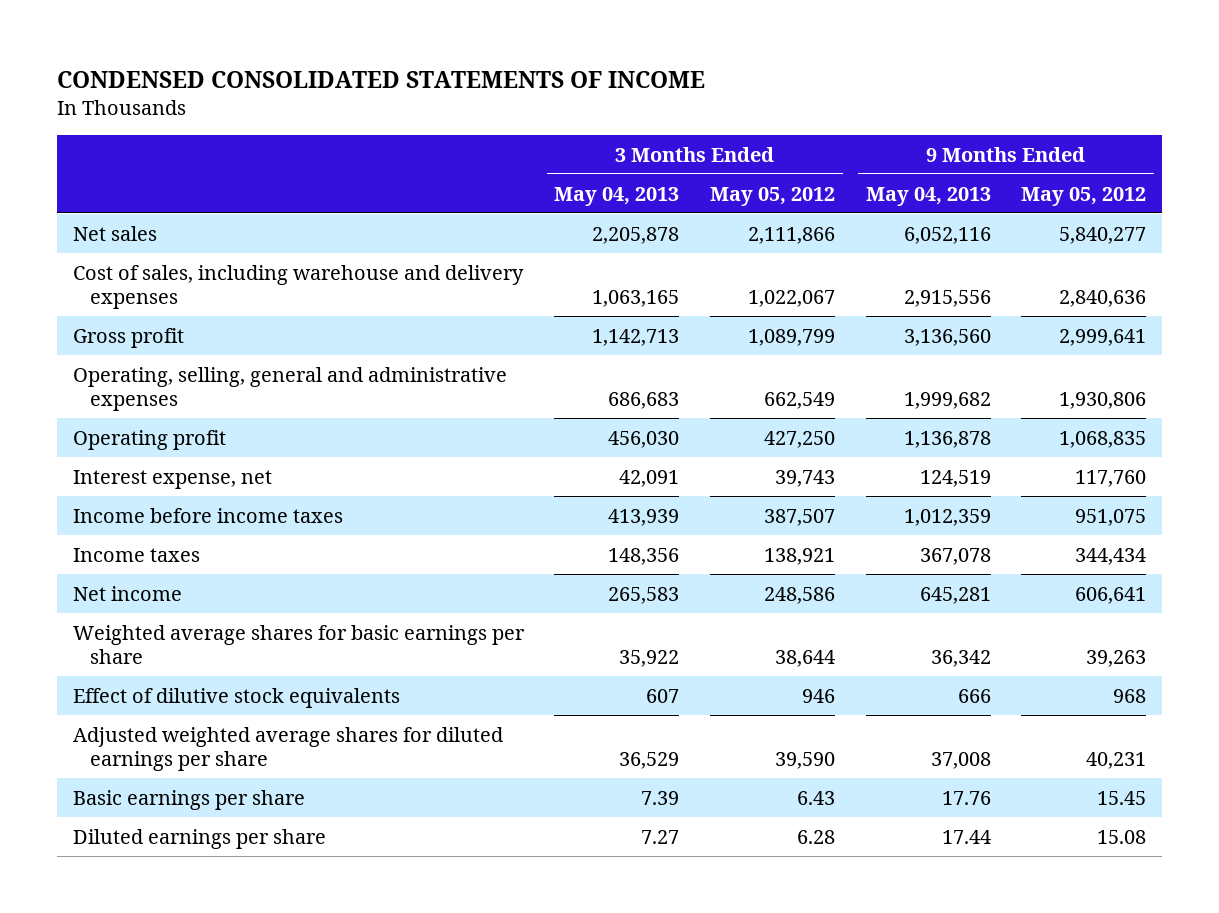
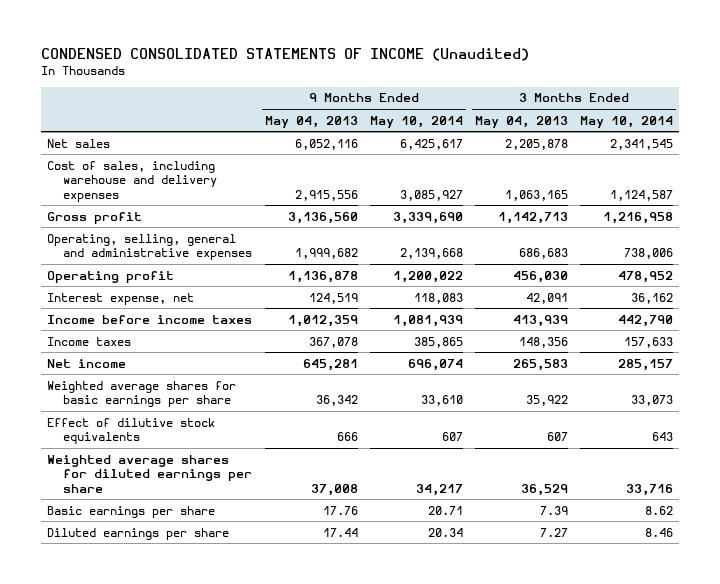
- CONDENSED CONSOLIDATED STATEMENTS OF INCOME
+ CONDENSED CONSOLIDATED STATEMENTS OF INCOME (Unaudited)
- | 3 Months Ended May 04, 2013 | 3 Months Ended May 05, 2012 | 9 Months Ended May 04, 2013 | 9 Months Ended May 05, 2012
+ | 9 Months Ended May 04, 2013 | 9 Months Ended May 10, 2014 | 3 Months Ended May 04, 2013 | 3 Months Ended May 10, 2014
- Adjusted weighted average shares for diluted earnings per share | 36,529 | 39,590 | 37,008 | 40,231
+ Weighted average shares for diluted earnings per share | 37,008 | 34,217 | 36,529 | 33,716

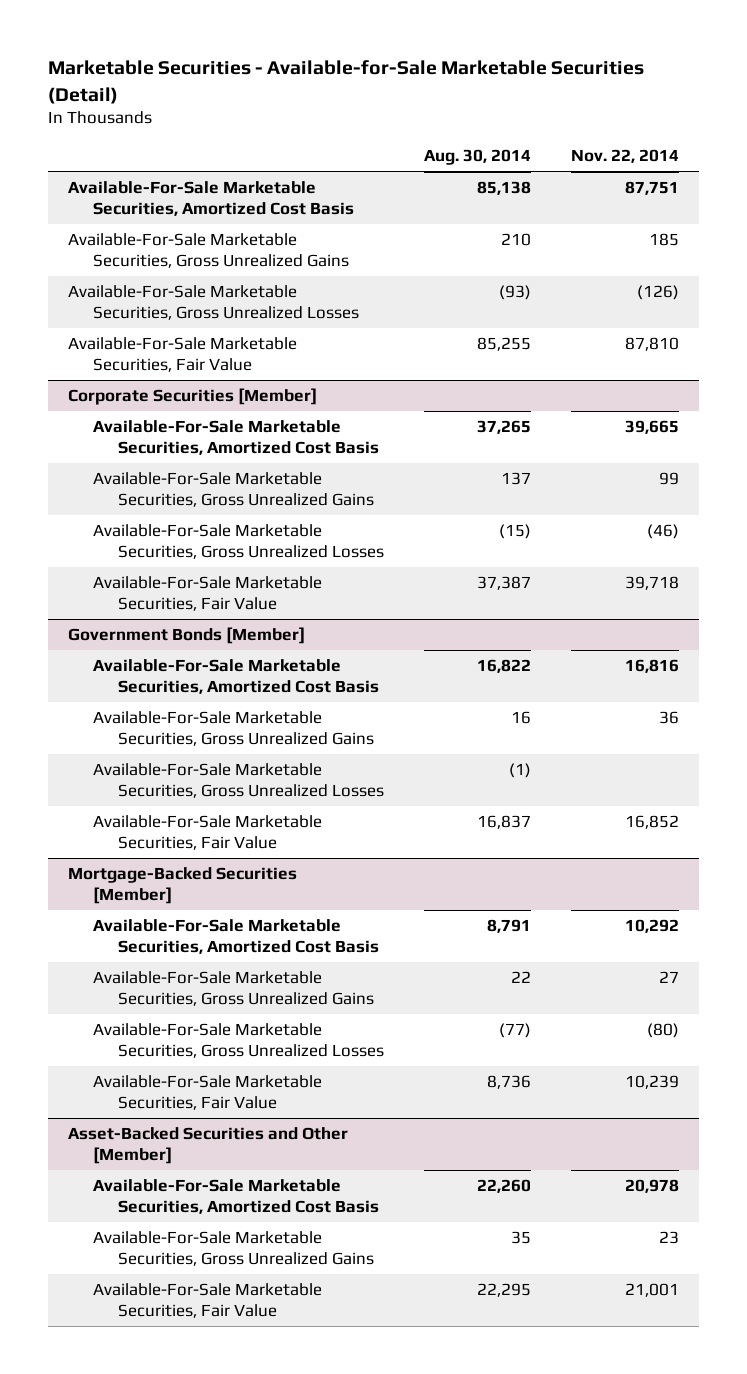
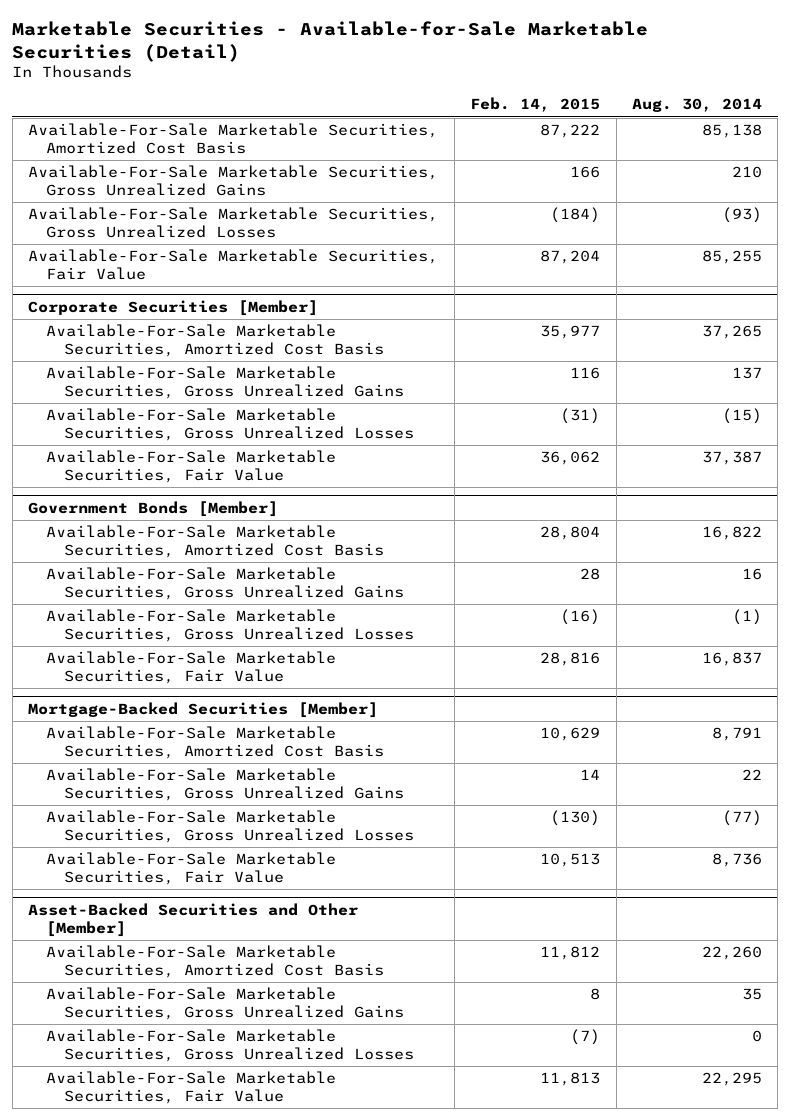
- | Aug. 30, 2014 | Nov. 22, 2014
+ | Feb. 14, 2015 | Aug. 30, 2014
@ Asset-Backed Securities and Other [Member]
+ Available-For-Sale Marketable Securities, Gross Unrealized Losses | (7) | 0

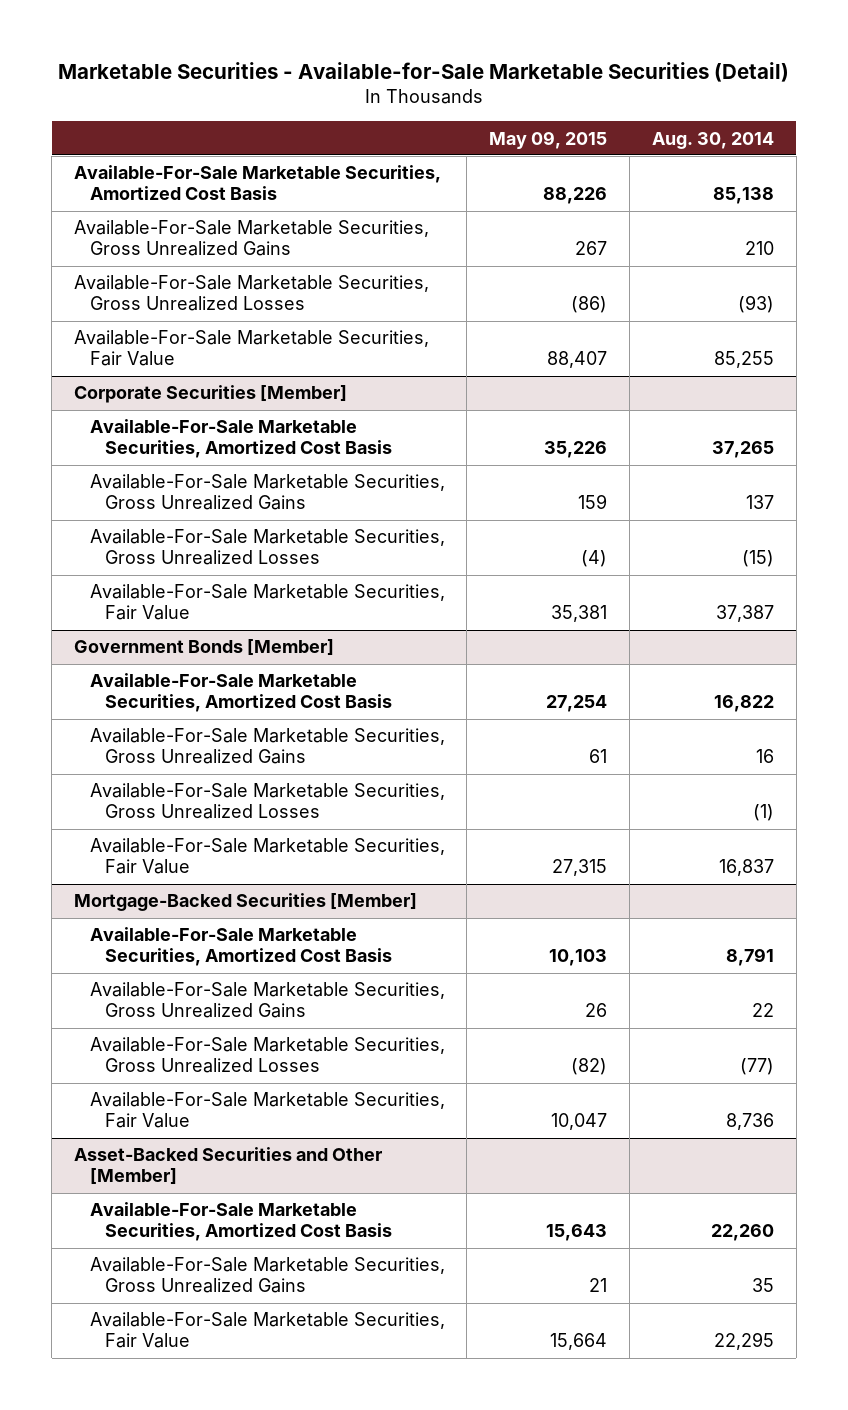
- | Feb. 14, 2015 | Aug. 30, 2014
+ | May 09, 2015 | Aug. 30, 2014
@ Asset-Backed Securities and Other [Member]
- Available-For-Sale Marketable Securities, Gross Unrealized Losses | (7) | 0

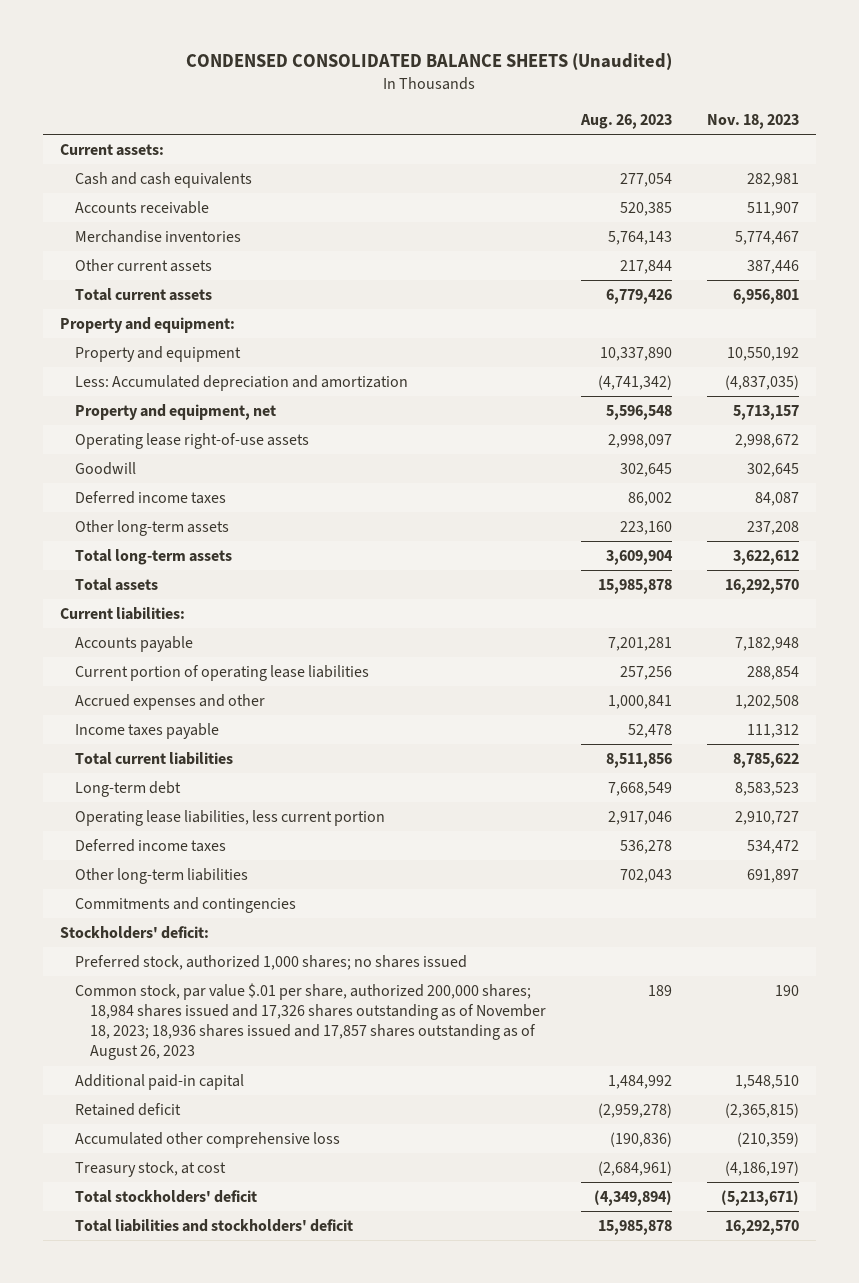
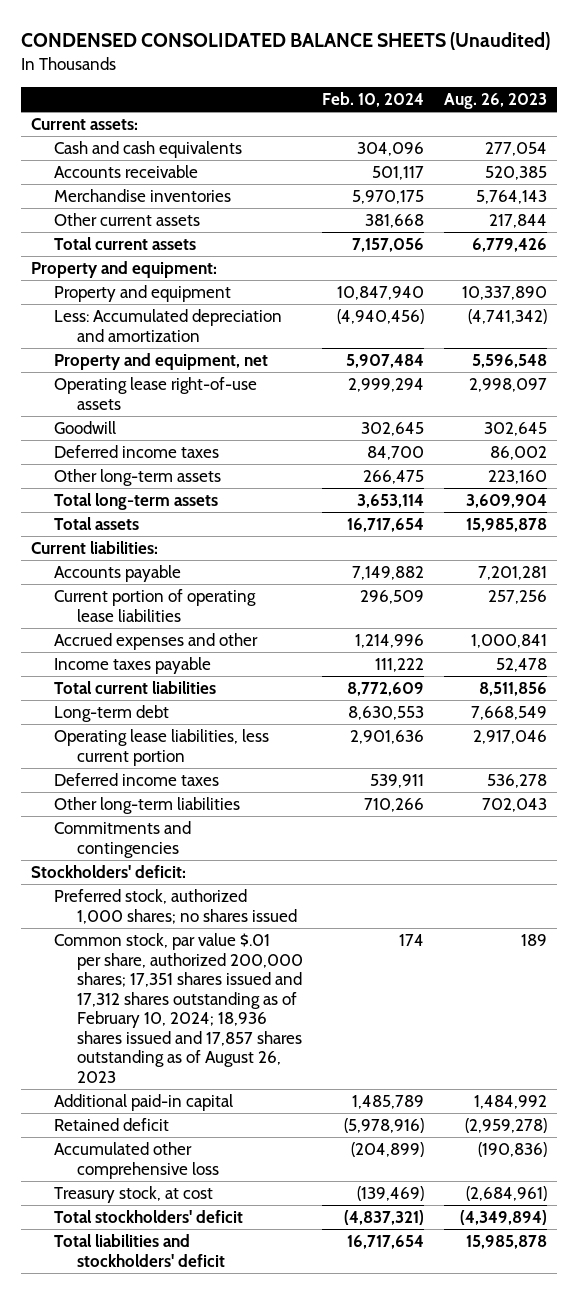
- | Aug. 26, 2023 | Nov. 18, 2023
+ | Feb. 10, 2024 | Aug. 26, 2023
- Common stock, par value $.01 per share, authorized 200,000 shares; 18,984 shares issued and 17,326 shares outstanding as of November 18, 2023; 18,936 shares issued and 17,857 shares outstanding as of August 26, 2023 | 189 | 190
+ Common stock, par value $.01 per share, authorized 200,000 shares; 17,351 shares issued and 17,312 shares outstanding as of February 10, 2024; 18,936 shares issued and 17,857 shares outstanding as of August 26, 2023 | 174 | 189

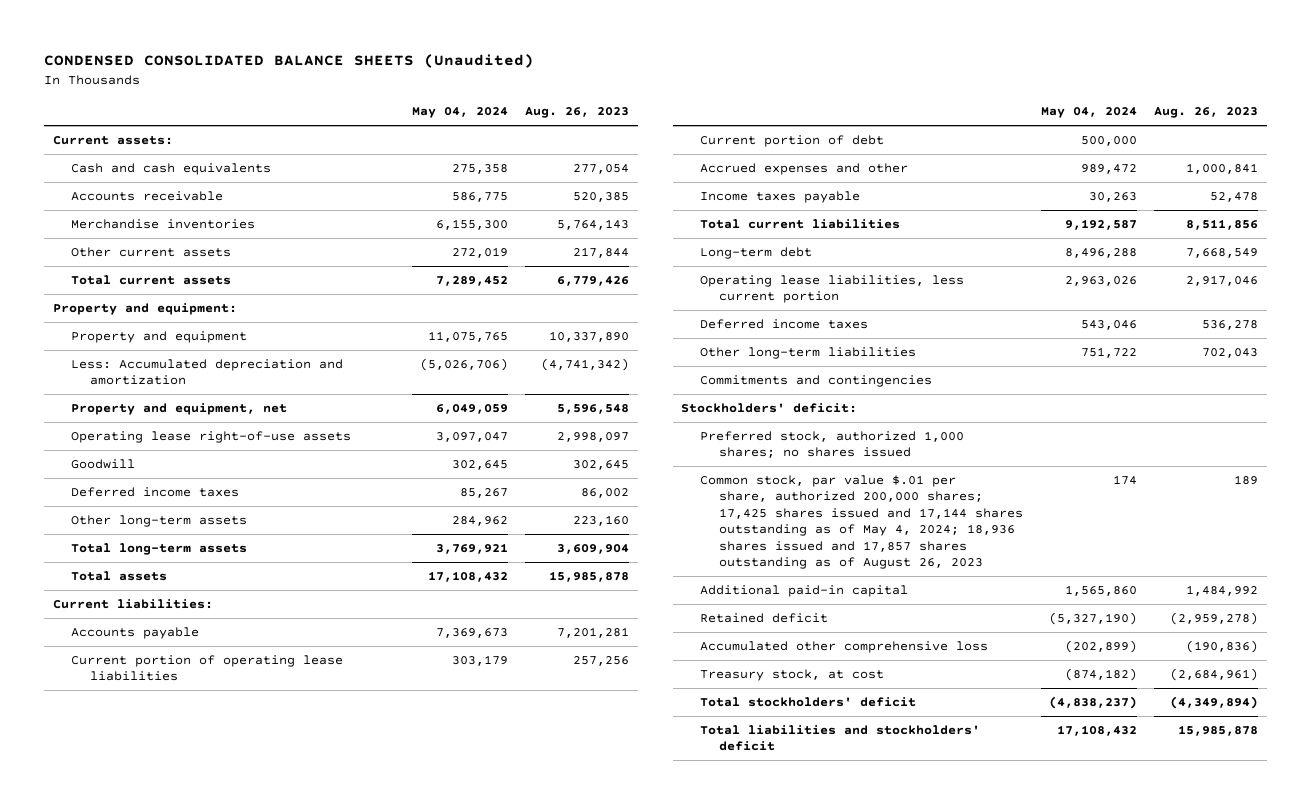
- | Feb. 10, 2024 | Aug. 26, 2023
+ | May 04, 2024 | Aug. 26, 2023
+ Current portion of debt | 500,000 |
- Common stock, par value $.01 per share, authorized 200,000 shares; 17,351 shares issued and 17,312 shares outstanding as of February 10, 2024; 18,936 shares issued and 17,857 shares outstanding as of August 26, 2023 | 174 | 189
+ Common stock, par value $.01 per share, authorized 200,000 shares; 17,425 shares issued and 17,144 shares outstanding as of May 4, 2024; 18,936 shares issued and 17,857 shares outstanding as of August 26, 2023 | 174 | 189

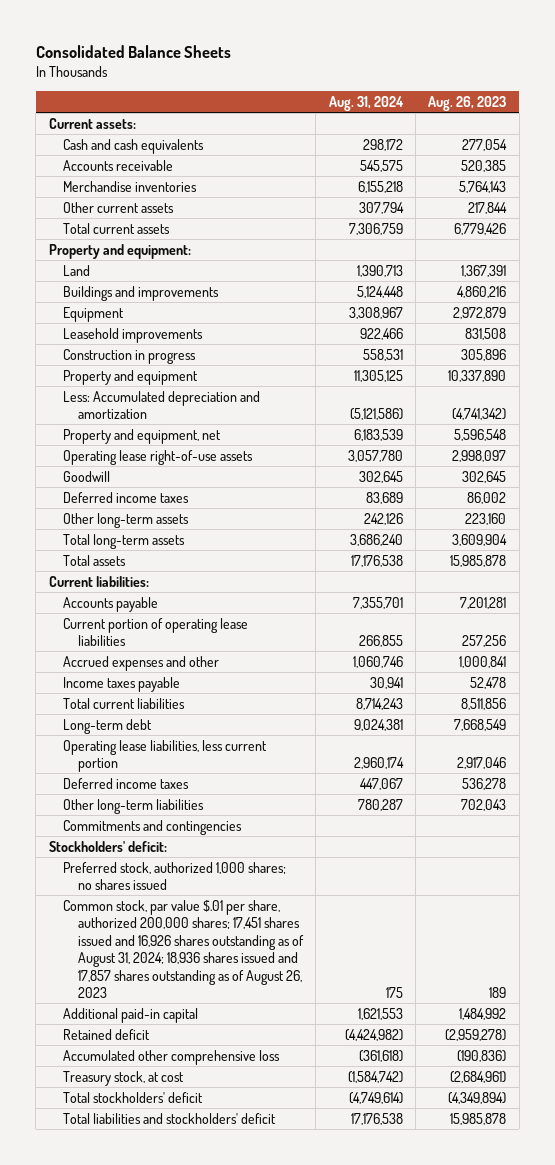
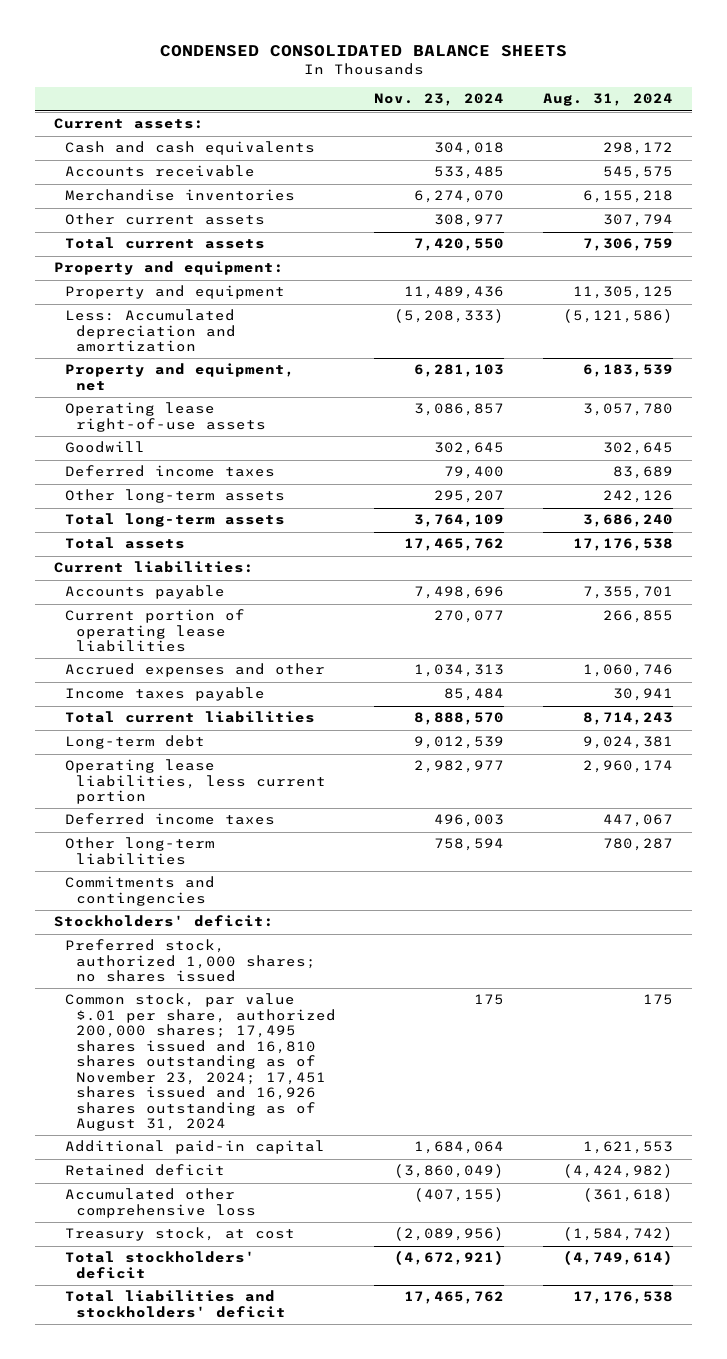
- Consolidated Balance Sheets
+ CONDENSED CONSOLIDATED BALANCE SHEETS
- | Aug. 31, 2024 | Aug. 26, 2023
+ | Nov. 23, 2024 | Aug. 31, 2024
- Land | 1,390,713 | 1,367,391
- Buildings and improvements | 5,124,448 | 4,860,216
- Equipment | 3,308,967 | 2,972,879
- Leasehold improvements | 922,466 | 831,508
- Construction in progress | 558,531 | 305,896
- Common stock, par value $.01 per share, authorized 200,000 shares; 17,451 shares issued and 16,926 shares outstanding as of August 31, 2024; 18,936 shares issued and 17,857 shares outstanding as of August 26, 2023 | 175 | 189
+ Common stock, par value $.01 per share, authorized 200,000 shares; 17,495 shares issued and 16,810 shares outstanding as of November 23, 2024; 17,451 shares issued and 16,926 shares outstanding as of August 31, 2024 | 175 | 175

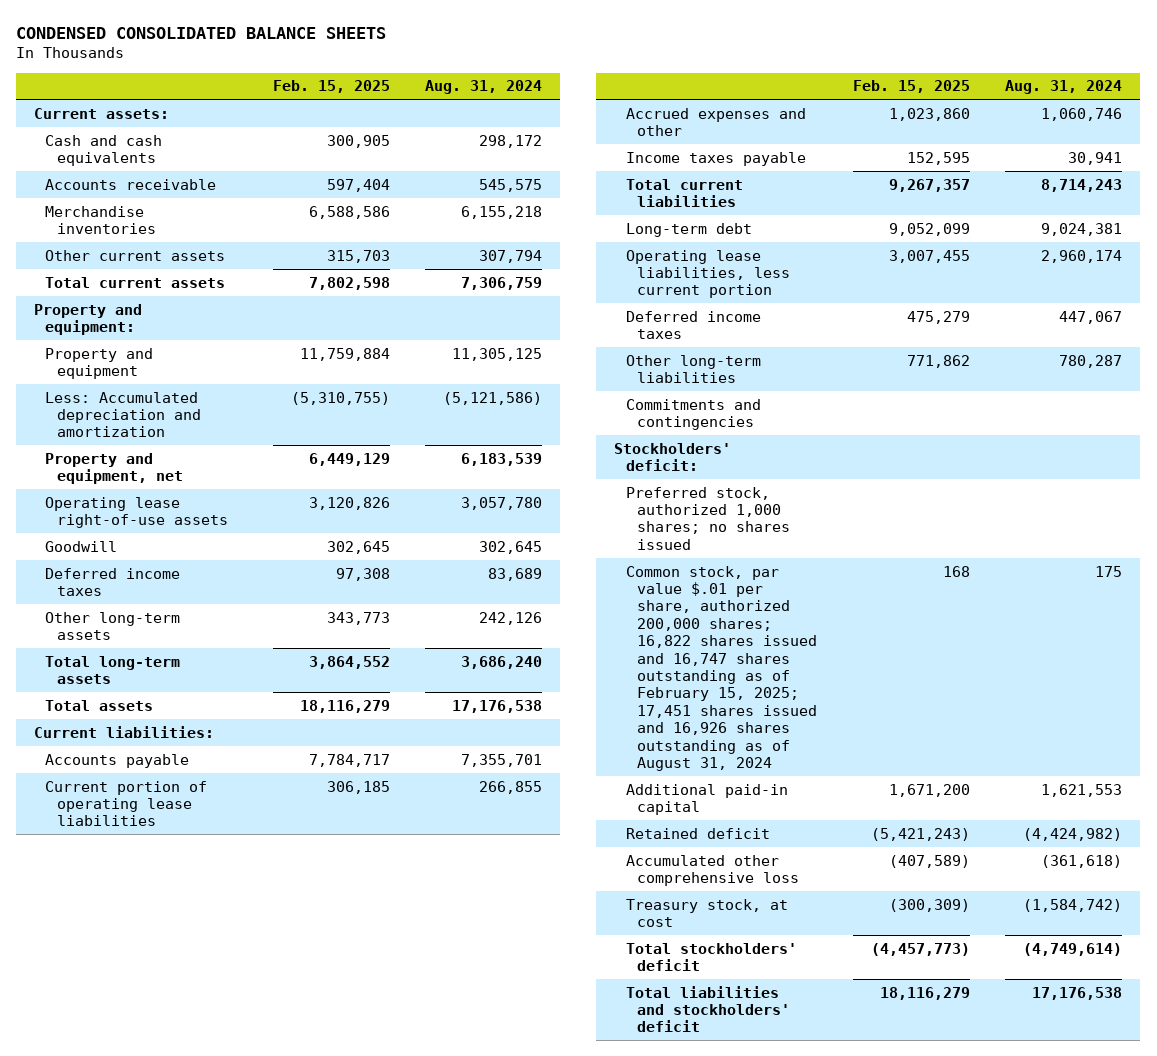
- | Nov. 23, 2024 | Aug. 31, 2024
+ | Feb. 15, 2025 | Aug. 31, 2024
- Common stock, par value $.01 per share, authorized 200,000 shares; 17,495 shares issued and 16,810 shares outstanding as of November 23, 2024; 17,451 shares issued and 16,926 shares outstanding as of August 31, 2024 | 175 | 175
+ Common stock, par value $.01 per share, authorized 200,000 shares; 16,822 shares issued and 16,747 shares outstanding as of February 15, 2025; 17,451 shares issued and 16,926 shares outstanding as of August 31, 2024 | 168 | 175

